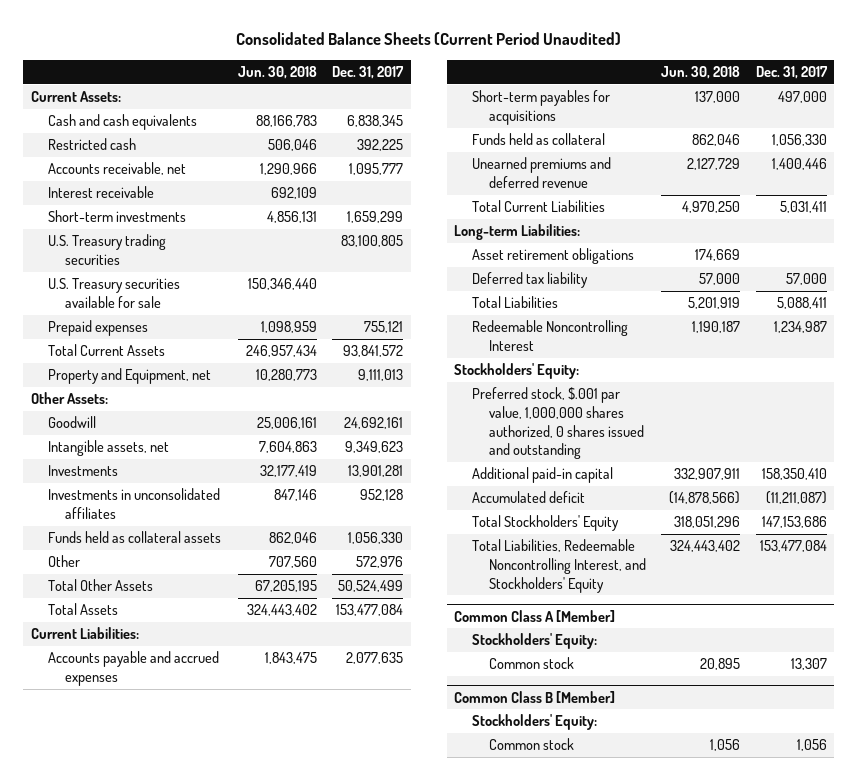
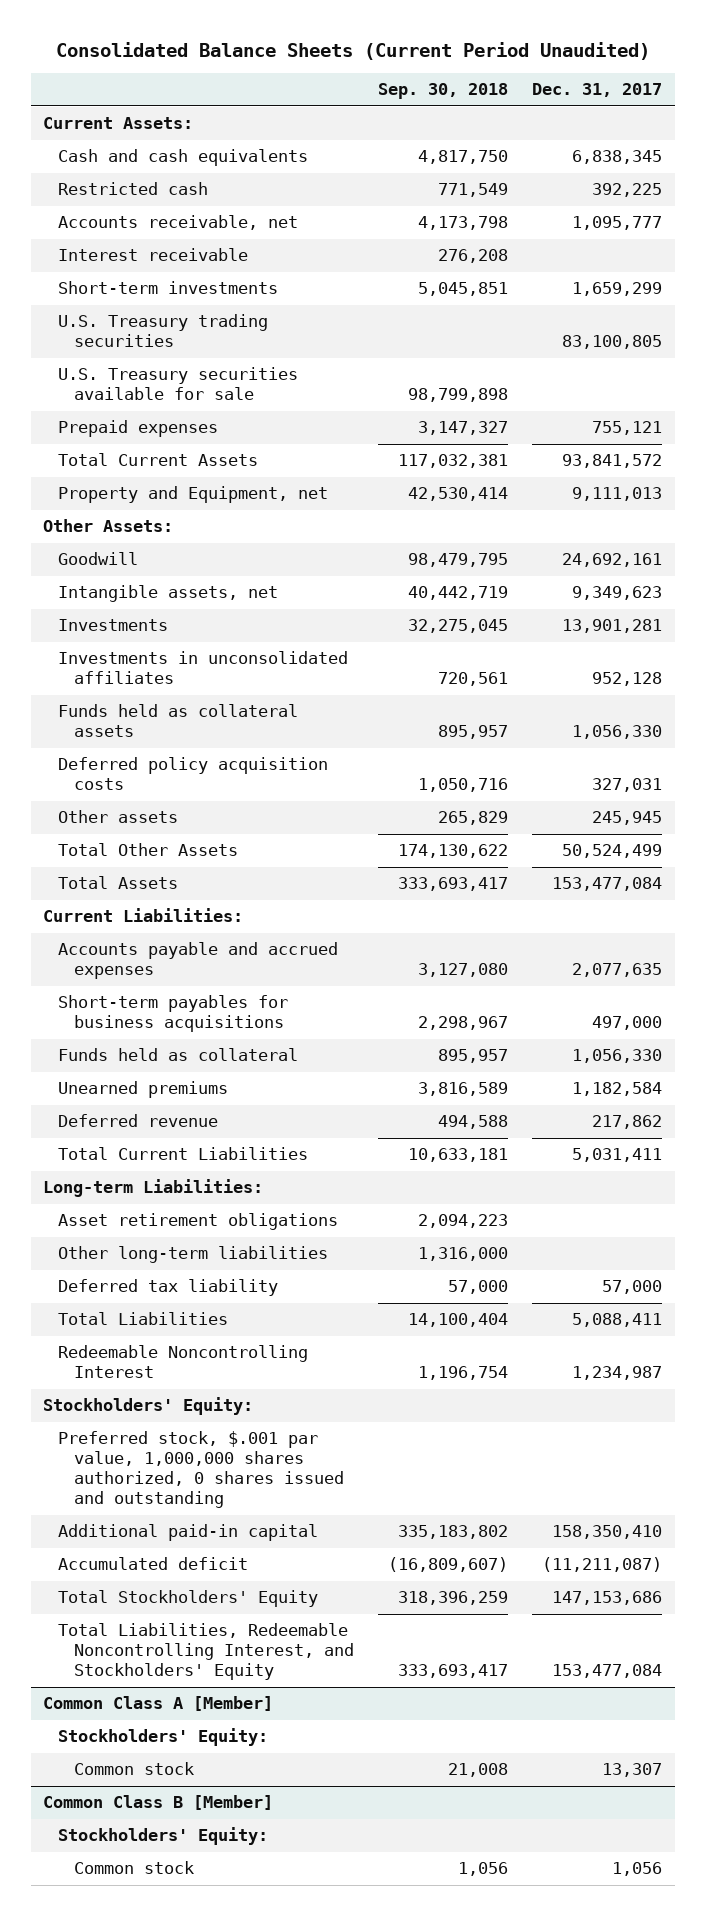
- | Jun. 30, 2018 | Dec. 31, 2017
+ | Sep. 30, 2018 | Dec. 31, 2017
- Other | 707,560 | 572,976
+ Deferred policy acquisition costs | 1,050,716 | 327,031
+ Other assets | 265,829 | 245,945
- Short-term payables for acquisitions | 137,000 | 497,000
+ Short-term payables for business acquisitions | 2,298,967 | 497,000
- Unearned premiums and deferred revenue | 2,127,729 | 1,400,446
+ Unearned premiums | 3,816,589 | 1,182,584
+ Deferred revenue | 494,588 | 217,862
+ Other long-term liabilities | 1,316,000 |

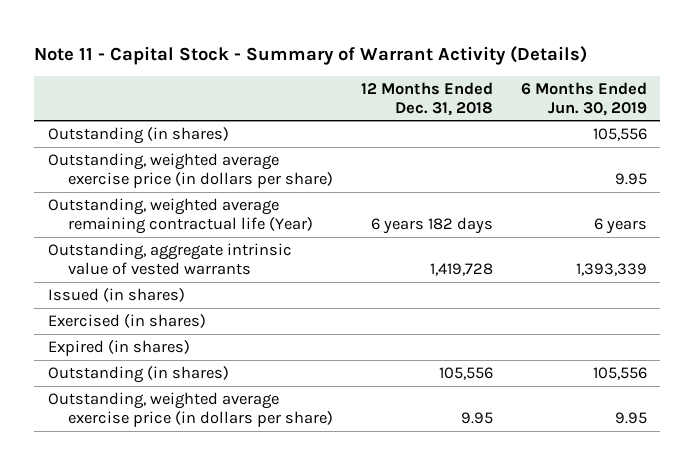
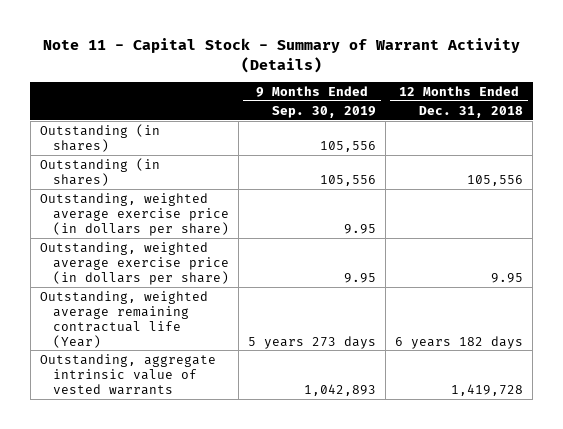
- | 12 Months Ended Dec. 31, 2018 | 6 Months Ended Jun. 30, 2019
+ | 9 Months Ended Sep. 30, 2019 | 12 Months Ended Dec. 31, 2018
moved up: Outstanding (in shares) | 105,556 | 105,556
moved up: Outstanding, weighted average exercise price (in dollars per share) | 9.95 | 9.95
- Issued (in shares)
- Exercised (in shares)
- Expired (in shares)

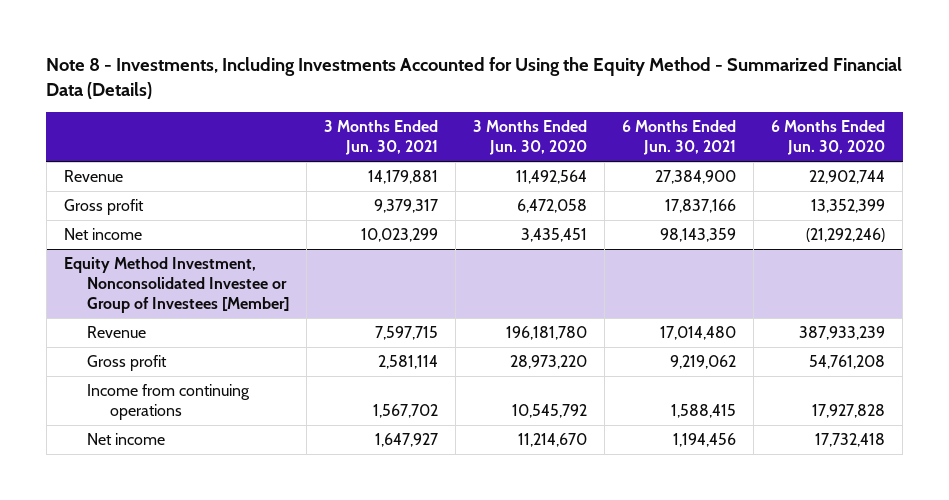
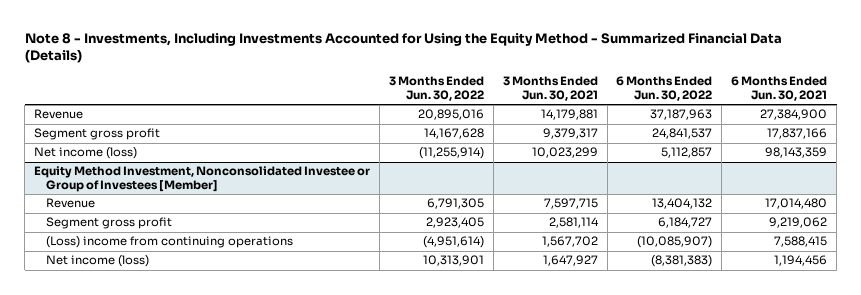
- | 3 Months Ended Jun. 30, 2021 | 3 Months Ended Jun. 30, 2020 | 6 Months Ended Jun. 30, 2021 | 6 Months Ended Jun. 30, 2020
+ | 3 Months Ended Jun. 30, 2022 | 3 Months Ended Jun. 30, 2021 | 6 Months Ended Jun. 30, 2022 | 6 Months Ended Jun. 30, 2021
- Gross profit | 9,379,317 | 6,472,058 | 17,837,166 | 13,352,399
- Net income | 10,023,299 | 3,435,451 | 98,143,359 | (21,292,246)
+ Segment gross profit | 14,167,628 | 9,379,317 | 24,841,537 | 17,837,166
+ Net income (loss) | (11,255,914) | 10,023,299 | 5,112,857 | 98,143,359
@ Equity Method Investment, Nonconsolidated Investee or Group of Investees [Member]
- Gross profit | 2,581,114 | 28,973,220 | 9,219,062 | 54,761,208
- Income from continuing operations | 1,567,702 | 10,545,792 | 1,588,415 | 17,927,828
- Net income | 1,647,927 | 11,214,670 | 1,194,456 | 17,732,418
+ Segment gross profit | 2,923,405 | 2,581,114 | 6,184,727 | 9,219,062
+ (Loss) income from continuing operations | (4,951,614) | 1,567,702 | (10,085,907) | 7,588,415
+ Net income (loss) | 10,313,901 | 1,647,927 | (8,381,383) | 1,194,456

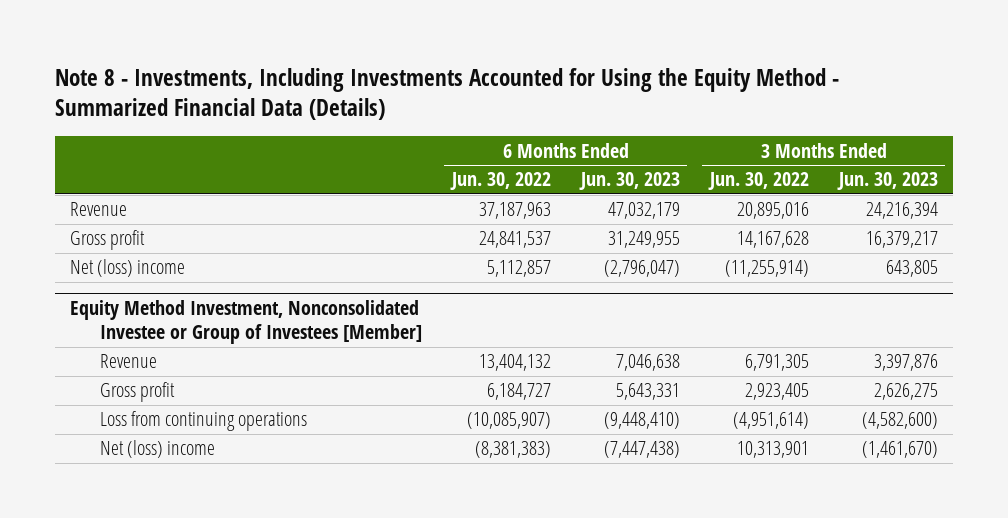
- | 3 Months Ended Jun. 30, 2022 | 3 Months Ended Jun. 30, 2021 | 6 Months Ended Jun. 30, 2022 | 6 Months Ended Jun. 30, 2021
+ | 6 Months Ended Jun. 30, 2022 | 6 Months Ended Jun. 30, 2023 | 3 Months Ended Jun. 30, 2022 | 3 Months Ended Jun. 30, 2023
- Segment gross profit | 14,167,628 | 9,379,317 | 24,841,537 | 17,837,166
- Net income (loss) | (11,255,914) | 10,023,299 | 5,112,857 | 98,143,359
+ Gross profit | 24,841,537 | 31,249,955 | 14,167,628 | 16,379,217
+ Net (loss) income | 5,112,857 | (2,796,047) | (11,255,914) | 643,805
@ Equity Method Investment, Nonconsolidated Investee or Group of Investees [Member]
- Segment gross profit | 2,923,405 | 2,581,114 | 6,184,727 | 9,219,062
- (Loss) income from continuing operations | (4,951,614) | 1,567,702 | (10,085,907) | 7,588,415
- Net income (loss) | 10,313,901 | 1,647,927 | (8,381,383) | 1,194,456
+ Gross profit | 6,184,727 | 5,643,331 | 2,923,405 | 2,626,275
+ Loss from continuing operations | (10,085,907) | (9,448,410) | (4,951,614) | (4,582,600)
+ Net (loss) income | (8,381,383) | (7,447,438) | 10,313,901 | (1,461,670)

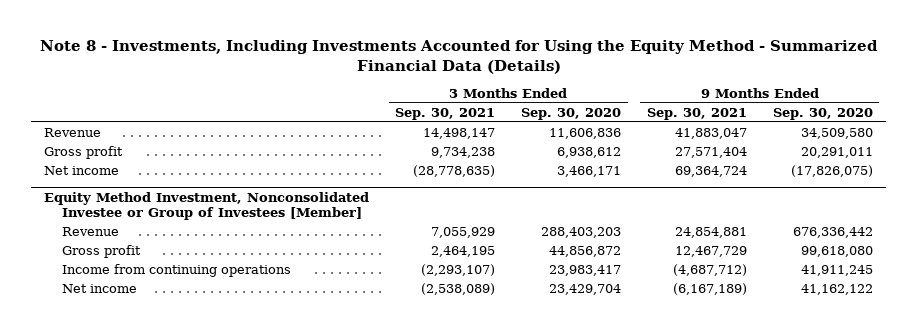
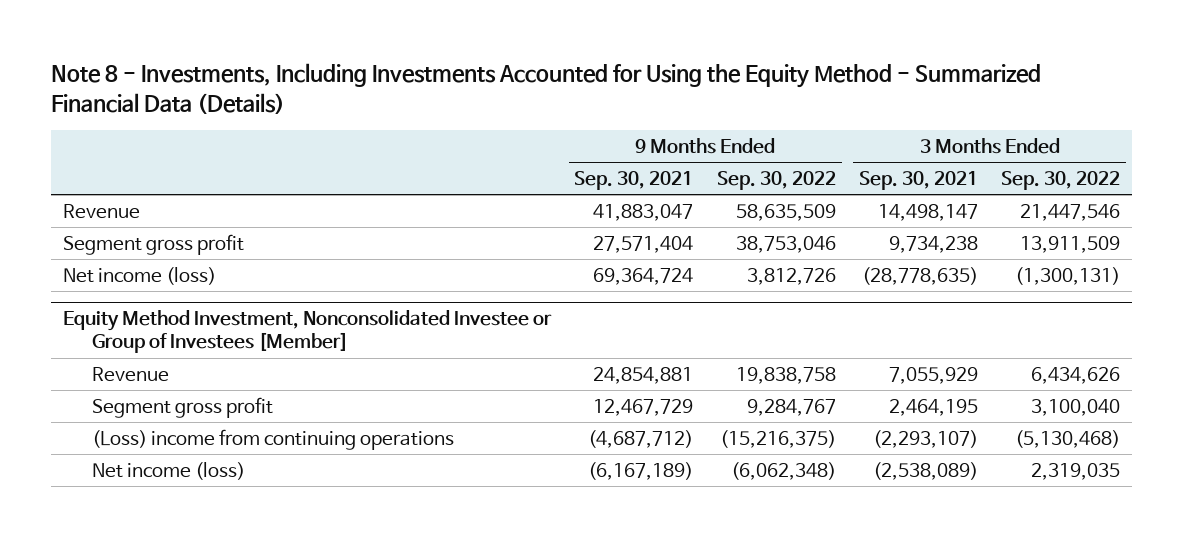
- | 3 Months Ended Sep. 30, 2021 | 3 Months Ended Sep. 30, 2020 | 9 Months Ended Sep. 30, 2021 | 9 Months Ended Sep. 30, 2020
+ | 9 Months Ended Sep. 30, 2021 | 9 Months Ended Sep. 30, 2022 | 3 Months Ended Sep. 30, 2021 | 3 Months Ended Sep. 30, 2022
- Gross profit | 9,734,238 | 6,938,612 | 27,571,404 | 20,291,011
- Net income | (28,778,635) | 3,466,171 | 69,364,724 | (17,826,075)
+ Segment gross profit | 27,571,404 | 38,753,046 | 9,734,238 | 13,911,509
+ Net income (loss) | 69,364,724 | 3,812,726 | (28,778,635) | (1,300,131)
@ Equity Method Investment, Nonconsolidated Investee or Group of Investees [Member]
- Gross profit | 2,464,195 | 44,856,872 | 12,467,729 | 99,618,080
- Income from continuing operations | (2,293,107) | 23,983,417 | (4,687,712) | 41,911,245
- Net income | (2,538,089) | 23,429,704 | (6,167,189) | 41,162,122
+ Segment gross profit | 12,467,729 | 9,284,767 | 2,464,195 | 3,100,040
+ (Loss) income from continuing operations | (4,687,712) | (15,216,375) | (2,293,107) | (5,130,468)
+ Net income (loss) | (6,167,189) | (6,062,348) | (2,538,089) | 2,319,035

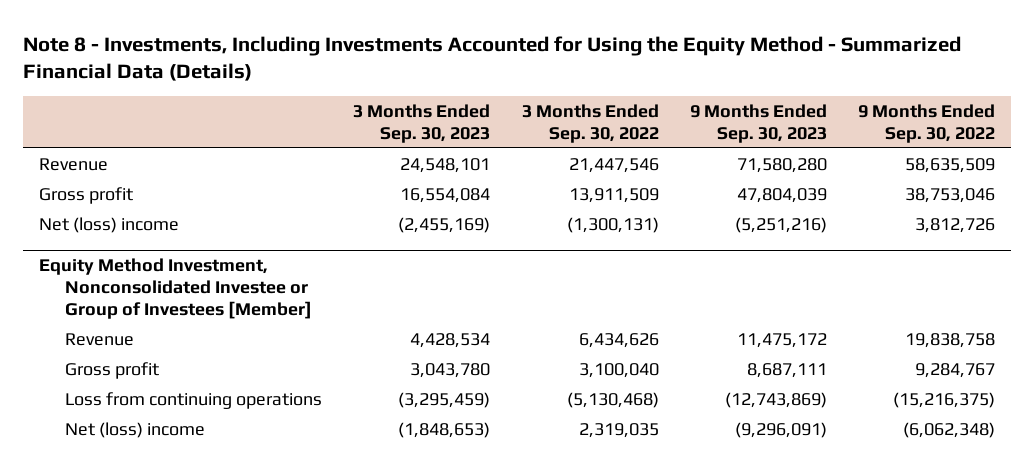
- | 9 Months Ended Sep. 30, 2021 | 9 Months Ended Sep. 30, 2022 | 3 Months Ended Sep. 30, 2021 | 3 Months Ended Sep. 30, 2022
+ | 3 Months Ended Sep. 30, 2023 | 3 Months Ended Sep. 30, 2022 | 9 Months Ended Sep. 30, 2023 | 9 Months Ended Sep. 30, 2022
- Segment gross profit | 27,571,404 | 38,753,046 | 9,734,238 | 13,911,509
- Net income (loss) | 69,364,724 | 3,812,726 | (28,778,635) | (1,300,131)
+ Gross profit | 16,554,084 | 13,911,509 | 47,804,039 | 38,753,046
+ Net (loss) income | (2,455,169) | (1,300,131) | (5,251,216) | 3,812,726
@ Equity Method Investment, Nonconsolidated Investee or Group of Investees [Member]
- Segment gross profit | 12,467,729 | 9,284,767 | 2,464,195 | 3,100,040
- (Loss) income from continuing operations | (4,687,712) | (15,216,375) | (2,293,107) | (5,130,468)
- Net income (loss) | (6,167,189) | (6,062,348) | (2,538,089) | 2,319,035
+ Gross profit | 3,043,780 | 3,100,040 | 8,687,111 | 9,284,767
+ Loss from continuing operations | (3,295,459) | (5,130,468) | (12,743,869) | (15,216,375)
+ Net (loss) income | (1,848,653) | 2,319,035 | (9,296,091) | (6,062,348)

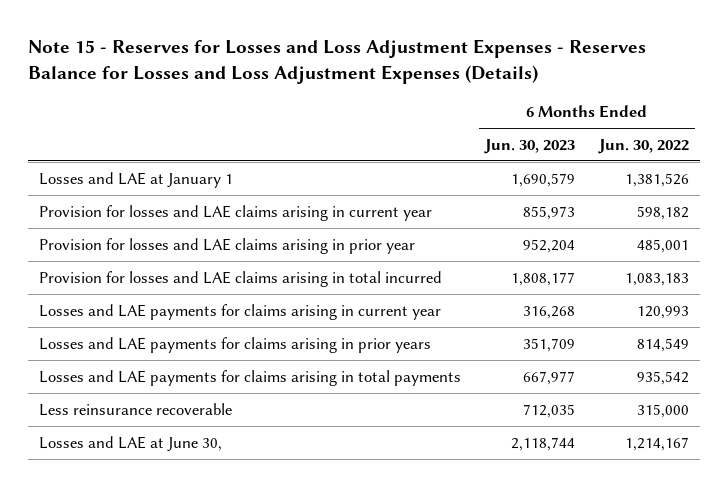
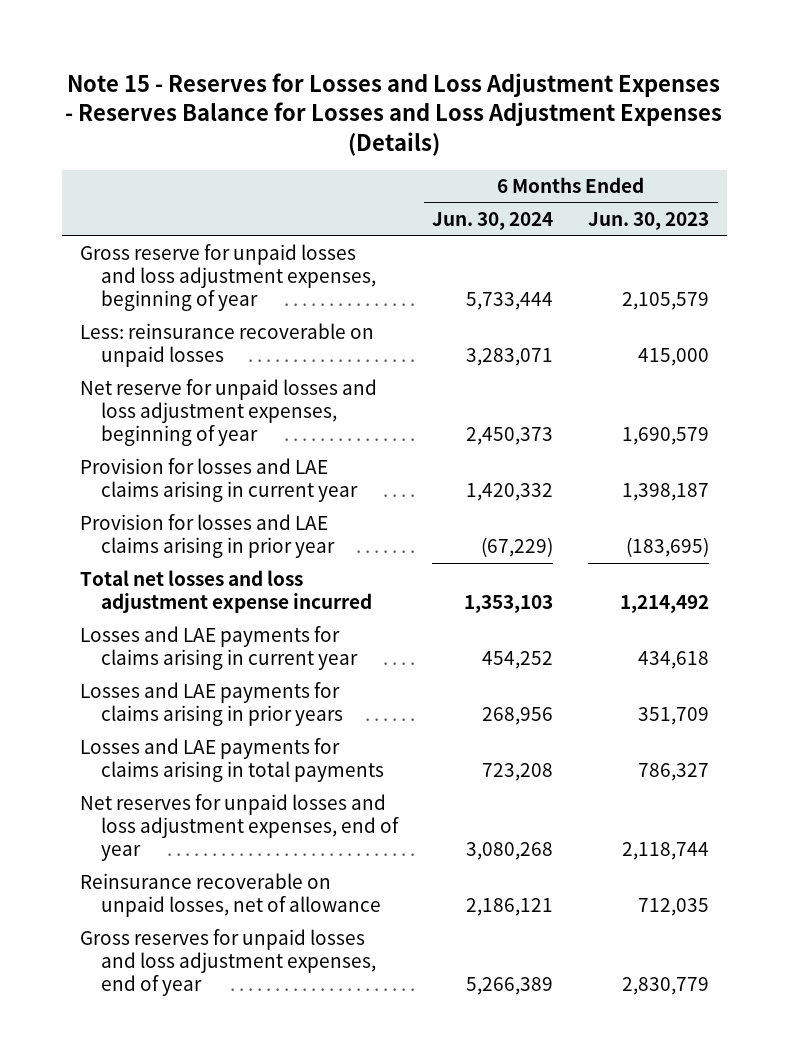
- | 6 Months Ended Jun. 30, 2023 | 6 Months Ended Jun. 30, 2022
+ | 6 Months Ended Jun. 30, 2024 | 6 Months Ended Jun. 30, 2023
- Losses and LAE at January 1 | 1,690,579 | 1,381,526
- Provision for losses and LAE claims arising in current year | 855,973 | 598,182
- Provision for losses and LAE claims arising in prior year | 952,204 | 485,001
- Provision for losses and LAE claims arising in total incurred | 1,808,177 | 1,083,183
- Losses and LAE payments for claims arising in current year | 316,268 | 120,993
+ Gross reserve for unpaid losses and loss adjustment expenses, beginning of year | 5,733,444 | 2,105,579
+ Less: reinsurance recoverable on unpaid losses | 3,283,071 | 415,000
+ Net reserve for unpaid losses and loss adjustment expenses, beginning of year | 2,450,373 | 1,690,579
+ Provision for losses and LAE claims arising in current year | 1,420,332 | 1,398,187
+ Provision for losses and LAE claims arising in prior year | (67,229) | (183,695)
+ Total net losses and loss adjustment expense incurred | 1,353,103 | 1,214,492
+ Losses and LAE payments for claims arising in current year | 454,252 | 434,618
- Losses and LAE payments for claims arising in total payments | 667,977 | 935,542
- Less reinsurance recoverable | 712,035 | 315,000
- Losses and LAE at June 30, | 2,118,744 | 1,214,167
+ Losses and LAE payments for claims arising in total payments | 723,208 | 786,327
+ Net reserves for unpaid losses and loss adjustment expenses, end of year | 3,080,268 | 2,118,744
+ Reinsurance recoverable on unpaid losses, net of allowance | 2,186,121 | 712,035
+ Gross reserves for unpaid losses and loss adjustment expenses, end of year | 5,266,389 | 2,830,779

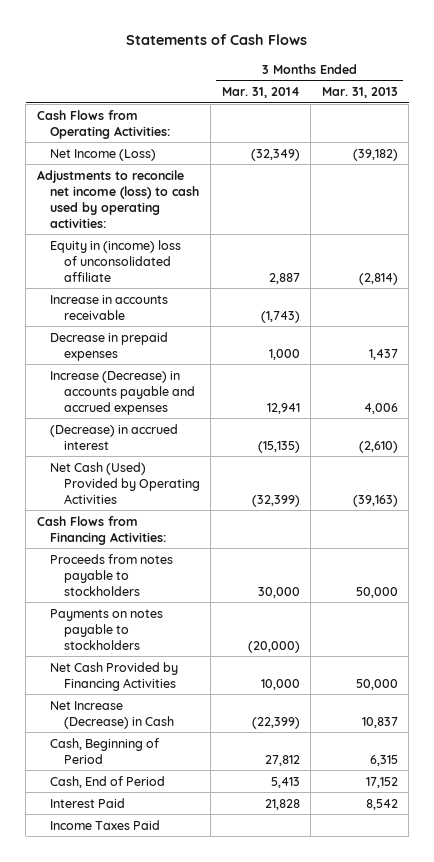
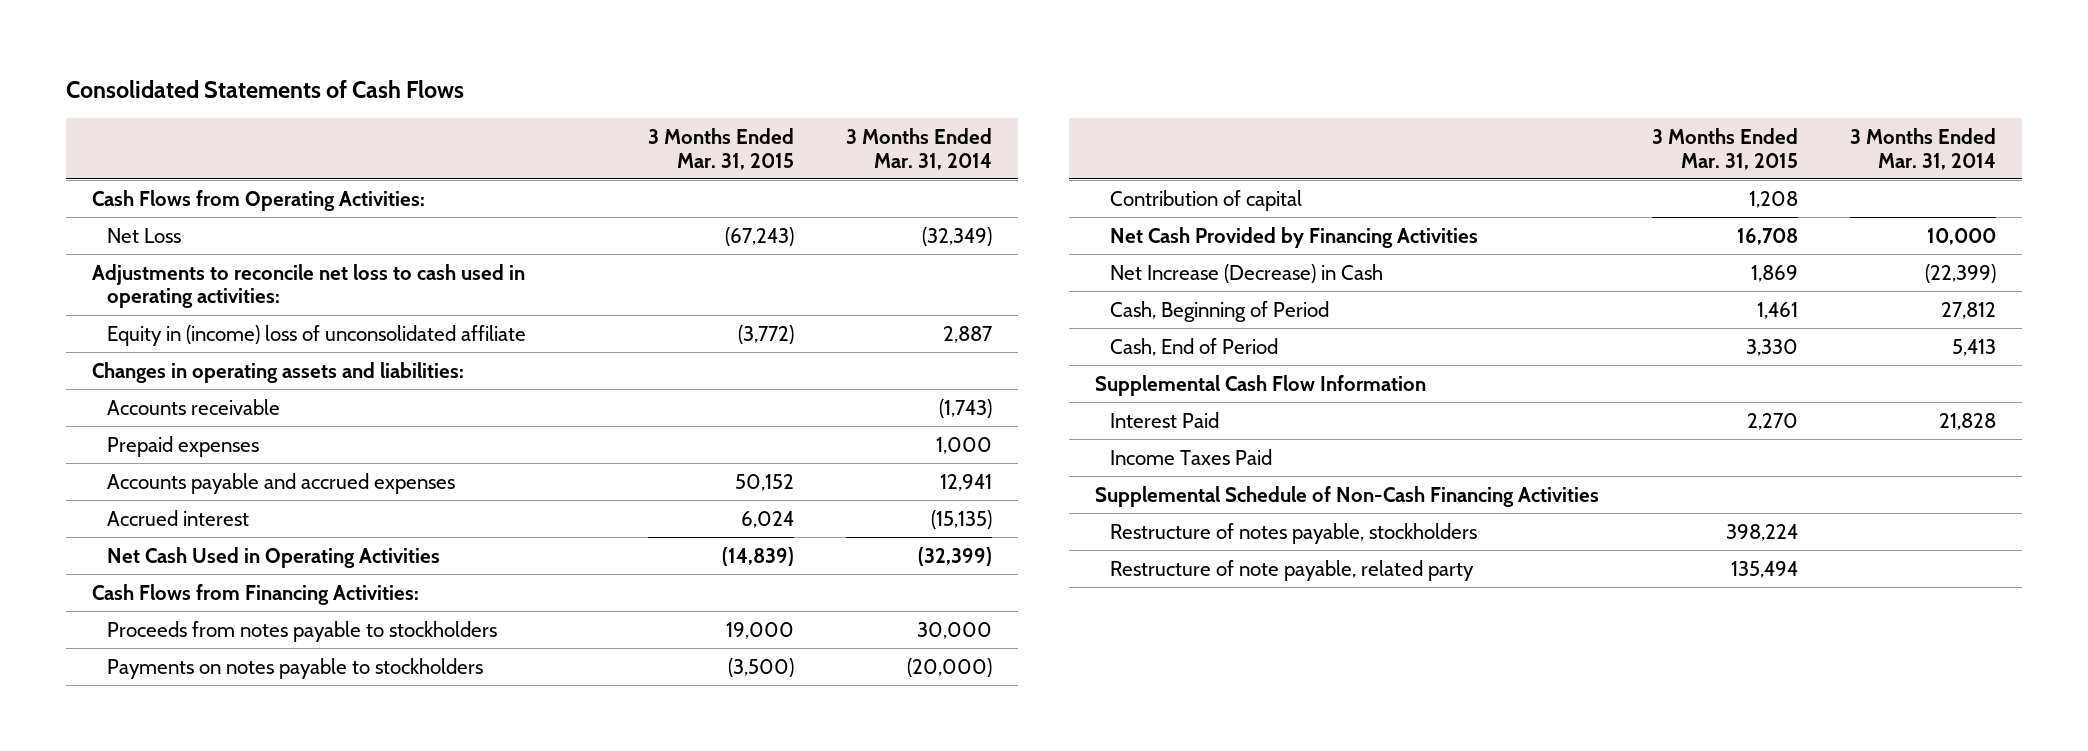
- Statements of Cash Flows
+ Consolidated Statements of Cash Flows
- | 3 Months Ended Mar. 31, 2014 | 3 Months Ended Mar. 31, 2013
+ | 3 Months Ended Mar. 31, 2015 | 3 Months Ended Mar. 31, 2014
- Net Income (Loss) | (32,349) | (39,182)
- Adjustments to reconcile net income (loss) to cash used by operating activities:
+ Net Loss | (67,243) | (32,349)
+ Adjustments to reconcile net loss to cash used in operating activities:
- Increase in accounts receivable | (1,743) |
- Decrease in prepaid expenses | 1,000 | 1,437
- Increase (Decrease) in accounts payable and accrued expenses | 12,941 | 4,006
- (Decrease) in accrued interest | (15,135) | (2,610)
- Net Cash (Used) Provided by Operating Activities | (32,399) | (39,163)
+ Changes in operating assets and liabilities:
+ Accounts receivable | | (1,743)
+ Prepaid expenses | | 1,000
+ Accounts payable and accrued expenses | 50,152 | 12,941
+ Accrued interest | 6,024 | (15,135)
+ Net Cash Used in Operating Activities | (14,839) | (32,399)
+ Contribution of capital | 1,208 |
+ Supplemental Cash Flow Information
+ Supplemental Schedule of Non-Cash Financing Activities
+ Restructure of notes payable, stockholders | 398,224 |
+ Restructure of note payable, related party | 135,494 |

